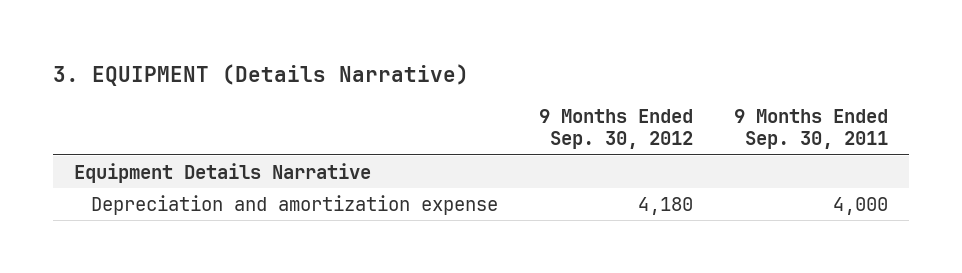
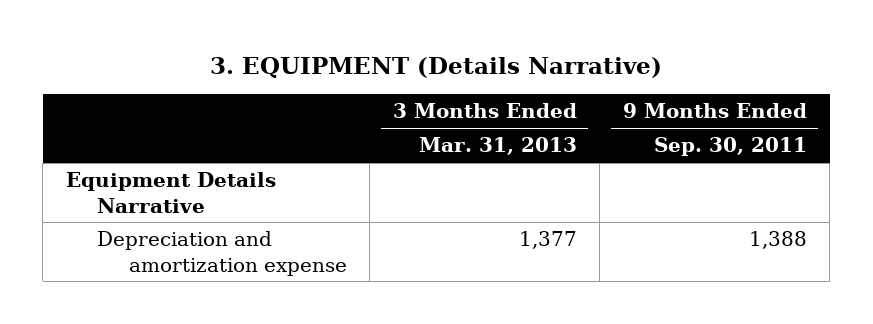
- | 9 Months Ended Sep. 30, 2012 | 9 Months Ended Sep. 30, 2011
+ | 3 Months Ended Mar. 31, 2013 | 9 Months Ended Sep. 30, 2011
- Depreciation and amortization expense | 4,180 | 4,000
+ Depreciation and amortization expense | 1,377 | 1,388

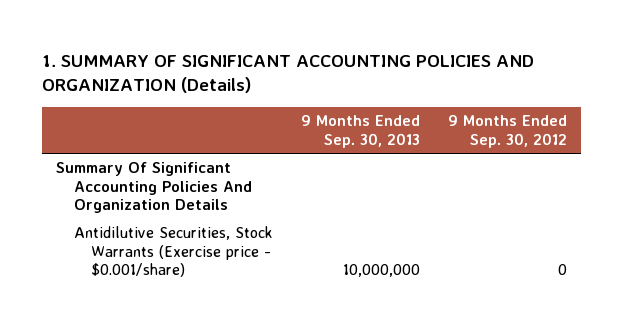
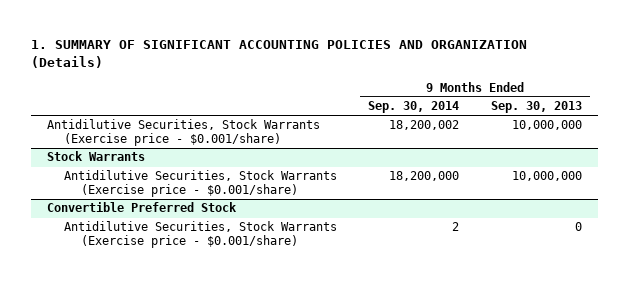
- | 9 Months Ended Sep. 30, 2013 | 9 Months Ended Sep. 30, 2012
+ | 9 Months Ended Sep. 30, 2014 | 9 Months Ended Sep. 30, 2013
- Summary Of Significant Accounting Policies And Organization Details
+ Stock Warrants
+ Antidilutive Securities, Stock Warrants (Exercise price - $0.001/share) | 18,200,000 | 10,000,000
+ Convertible Preferred Stock
+ Antidilutive Securities, Stock Warrants (Exercise price - $0.001/share) | 2 | 0

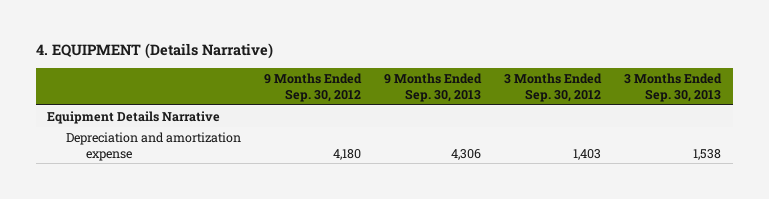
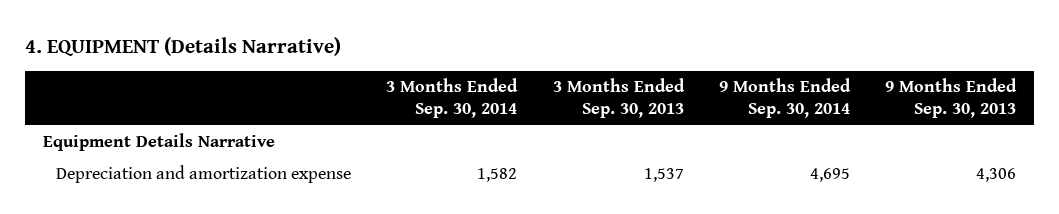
- | 9 Months Ended Sep. 30, 2012 | 9 Months Ended Sep. 30, 2013 | 3 Months Ended Sep. 30, 2012 | 3 Months Ended Sep. 30, 2013
+ | 3 Months Ended Sep. 30, 2014 | 3 Months Ended Sep. 30, 2013 | 9 Months Ended Sep. 30, 2014 | 9 Months Ended Sep. 30, 2013
- Depreciation and amortization expense | 4,180 | 4,306 | 1,403 | 1,538
+ Depreciation and amortization expense | 1,582 | 1,537 | 4,695 | 4,306

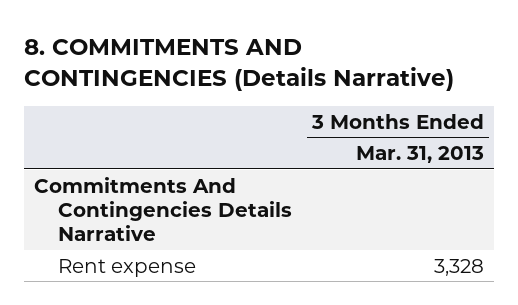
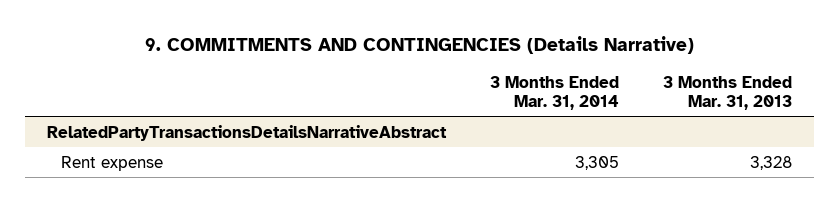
- 8. COMMITMENTS AND CONTINGENCIES (Details Narrative)
+ 9. COMMITMENTS AND CONTINGENCIES (Details Narrative)
- | 3 Months Ended Mar. 31, 2013
+ | 3 Months Ended Mar. 31, 2014 | 3 Months Ended Mar. 31, 2013
- Commitments And Contingencies Details Narrative
+ RelatedPartyTransactionsDetailsNarrativeAbstract

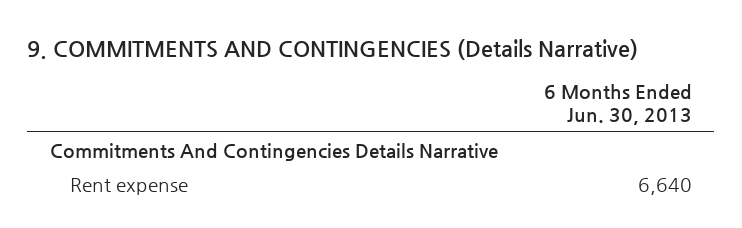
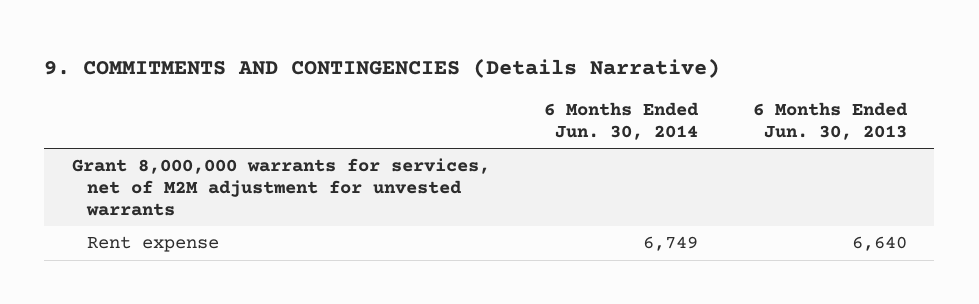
- | 6 Months Ended Jun. 30, 2013
+ | 6 Months Ended Jun. 30, 2014 | 6 Months Ended Jun. 30, 2013
- Commitments And Contingencies Details Narrative
+ Grant 8,000,000 warrants for services, net of M2M adjustment for unvested warrants

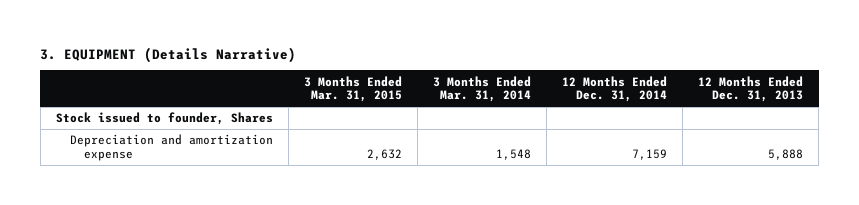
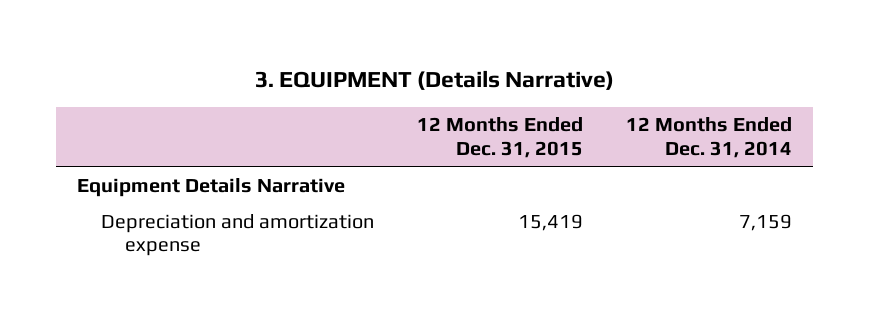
- | 3 Months Ended Mar. 31, 2015 | 3 Months Ended Mar. 31, 2014 | 12 Months Ended Dec. 31, 2014 | 12 Months Ended Dec. 31, 2013
+ | 12 Months Ended Dec. 31, 2015 | 12 Months Ended Dec. 31, 2014
- Stock issued to founder, Shares
+ Equipment Details Narrative

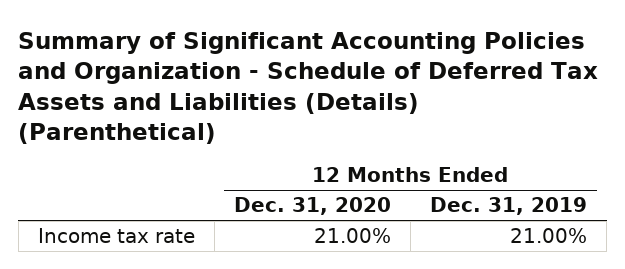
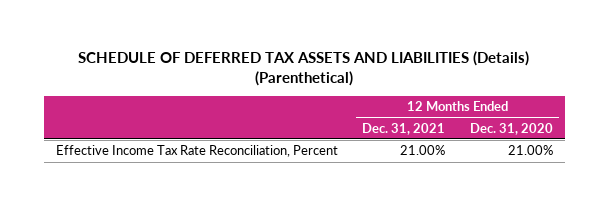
- Summary of Significant Accounting Policies and Organization - Schedule of Deferred Tax Assets and Liabilities (Details) (Parenthetical)
+ SCHEDULE OF DEFERRED TAX ASSETS AND LIABILITIES (Details) (Parenthetical)
- | 12 Months Ended Dec. 31, 2020 | 12 Months Ended Dec. 31, 2019
+ | 12 Months Ended Dec. 31, 2021 | 12 Months Ended Dec. 31, 2020
- Income tax rate | 21.00% | 21.00%
+ Effective Income Tax Rate Reconciliation, Percent | 21.00% | 21.00%

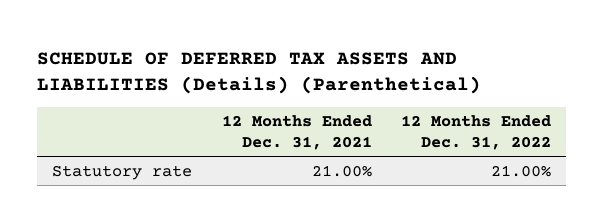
- | 12 Months Ended Dec. 31, 2021 | 12 Months Ended Dec. 31, 2020
+ | 12 Months Ended Dec. 31, 2021 | 12 Months Ended Dec. 31, 2022
- Effective Income Tax Rate Reconciliation, Percent | 21.00% | 21.00%
+ Statutory rate | 21.00% | 21.00%

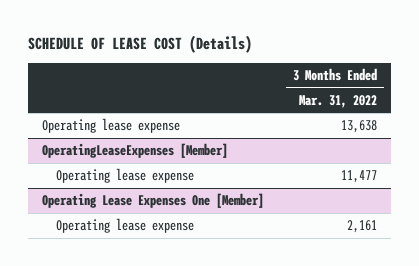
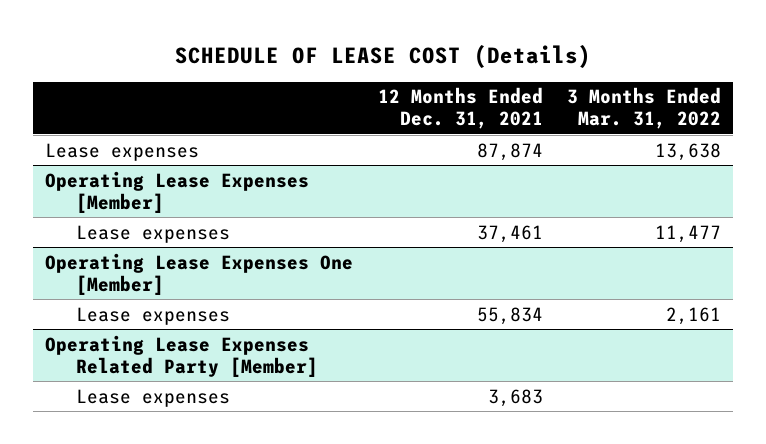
- | 3 Months Ended Mar. 31, 2022
+ | 12 Months Ended Dec. 31, 2021 | 3 Months Ended Mar. 31, 2022
- Operating lease expense | 13,638
- OperatingLeaseExpenses [Member]
- Operating lease expense | 11,477
+ Lease expenses | 87,874 | 13,638
+ Operating Lease Expenses [Member]
+ Lease expenses | 37,461 | 11,477
@ Operating Lease Expenses One [Member]
- Operating lease expense | 2,161
+ Lease expenses | 55,834 | 2,161
+ Operating Lease Expenses Related Party [Member]
+ Lease expenses | 3,683 |

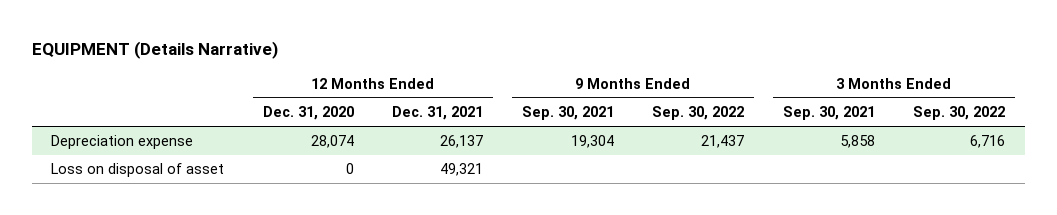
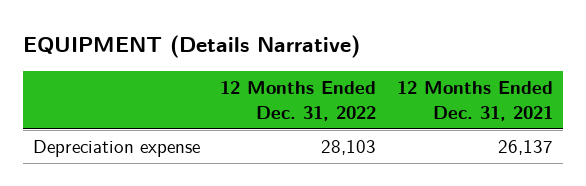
- | 12 Months Ended Dec. 31, 2020 | 12 Months Ended Dec. 31, 2021 | 9 Months Ended Sep. 30, 2021 | 9 Months Ended Sep. 30, 2022 | 3 Months Ended Sep. 30, 2021 | 3 Months Ended Sep. 30, 2022
+ | 12 Months Ended Dec. 31, 2022 | 12 Months Ended Dec. 31, 2021
- Loss on disposal of asset | 0 | 49,321 | | | |

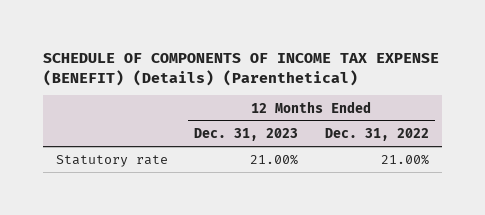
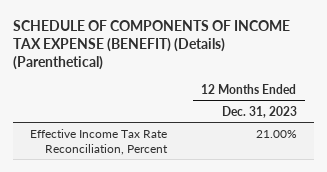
- | 12 Months Ended Dec. 31, 2023 | 12 Months Ended Dec. 31, 2022
+ | 12 Months Ended Dec. 31, 2023
- Statutory rate | 21.00% | 21.00%
+ Effective Income Tax Rate Reconciliation, Percent | 21.00%

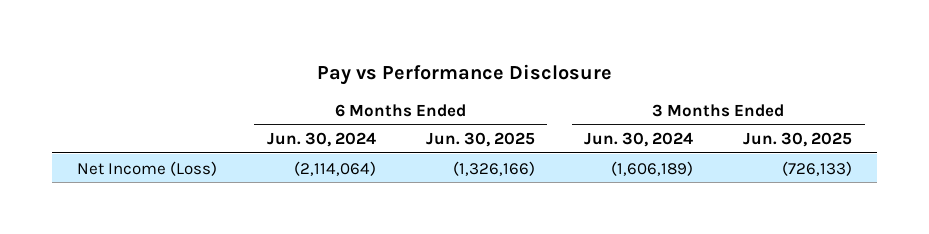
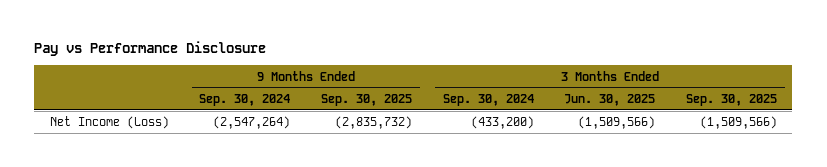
- | 6 Months Ended Jun. 30, 2024 | 6 Months Ended Jun. 30, 2025 | 3 Months Ended Jun. 30, 2024 | 3 Months Ended Jun. 30, 2025
+ | 9 Months Ended Sep. 30, 2024 | 9 Months Ended Sep. 30, 2025 | 3 Months Ended Sep. 30, 2024 | 3 Months Ended Jun. 30, 2025 | 3 Months Ended Sep. 30, 2025
- Net Income (Loss) | (2,114,064) | (1,326,166) | (1,606,189) | (726,133)
+ Net Income (Loss) | (2,547,264) | (2,835,732) | (433,200) | (1,509,566) | (1,509,566)

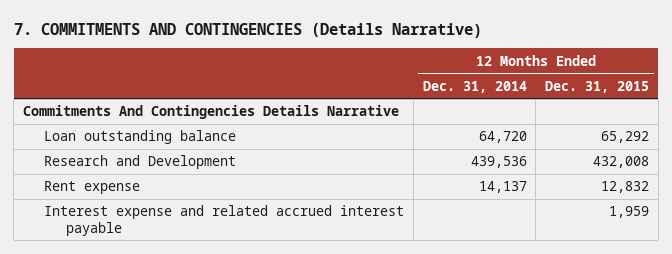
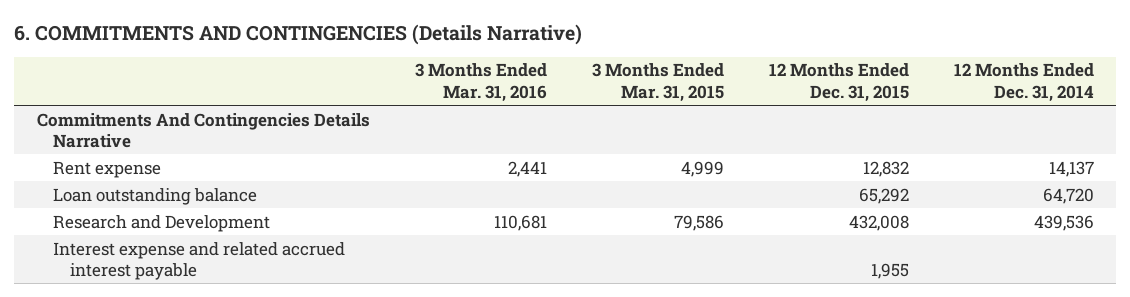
- 7. COMMITMENTS AND CONTINGENCIES (Details Narrative)
+ 6. COMMITMENTS AND CONTINGENCIES (Details Narrative)
- | 12 Months Ended Dec. 31, 2014 | 12 Months Ended Dec. 31, 2015
+ | 3 Months Ended Mar. 31, 2016 | 3 Months Ended Mar. 31, 2015 | 12 Months Ended Dec. 31, 2015 | 12 Months Ended Dec. 31, 2014
moved up: Rent expense | 2,441 | 4,999 | 12,832 | 14,137
- Interest expense and related accrued interest payable | | 1,959
+ Interest expense and related accrued interest payable | | | 1,955 |

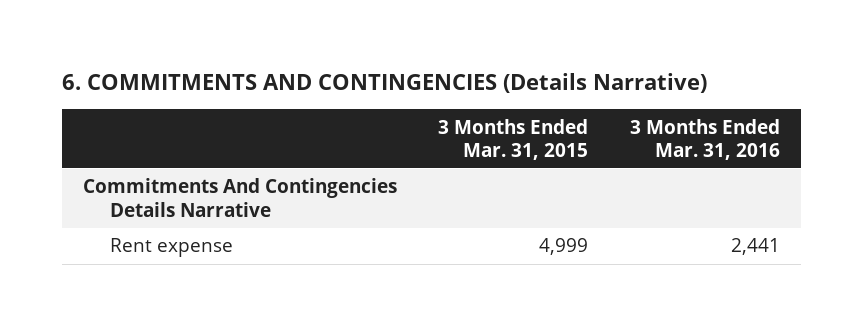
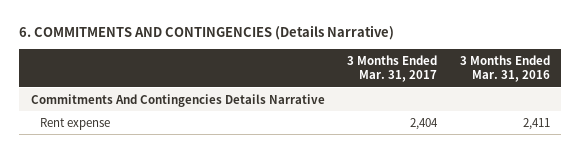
- | 3 Months Ended Mar. 31, 2015 | 3 Months Ended Mar. 31, 2016
+ | 3 Months Ended Mar. 31, 2017 | 3 Months Ended Mar. 31, 2016
- Rent expense | 4,999 | 2,441
+ Rent expense | 2,404 | 2,411

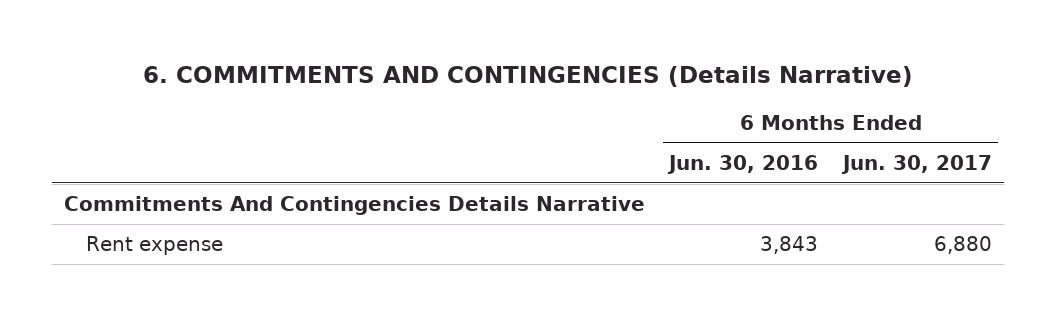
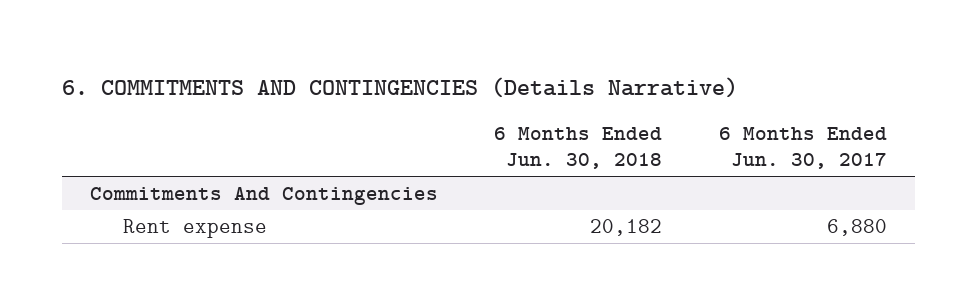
- | 6 Months Ended Jun. 30, 2016 | 6 Months Ended Jun. 30, 2017
+ | 6 Months Ended Jun. 30, 2018 | 6 Months Ended Jun. 30, 2017
- Commitments And Contingencies Details Narrative
+ Commitments And Contingencies

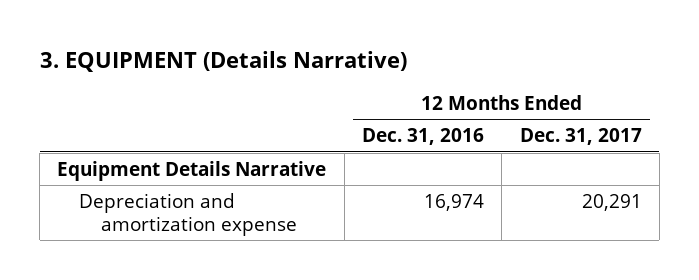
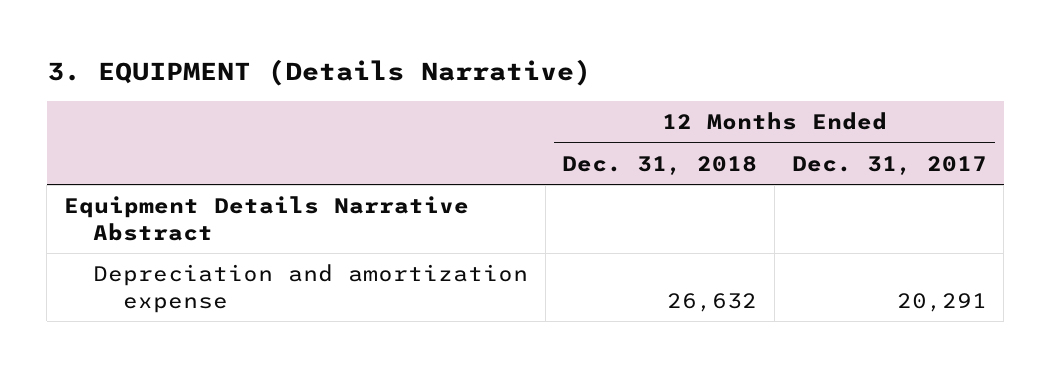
- | 12 Months Ended Dec. 31, 2016 | 12 Months Ended Dec. 31, 2017
+ | 12 Months Ended Dec. 31, 2018 | 12 Months Ended Dec. 31, 2017
- Equipment Details Narrative
+ Equipment Details Narrative Abstract

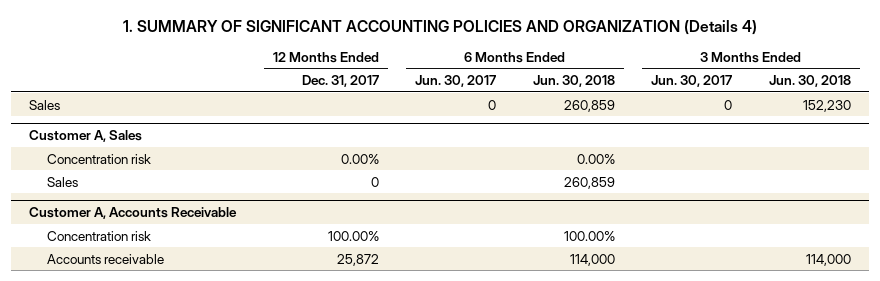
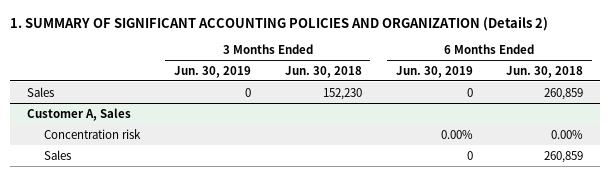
- 1. SUMMARY OF SIGNIFICANT ACCOUNTING POLICIES AND ORGANIZATION (Details 4)
+ 1. SUMMARY OF SIGNIFICANT ACCOUNTING POLICIES AND ORGANIZATION (Details 2)
- | 12 Months Ended Dec. 31, 2017 | 6 Months Ended Jun. 30, 2017 | 6 Months Ended Jun. 30, 2018 | 3 Months Ended Jun. 30, 2017 | 3 Months Ended Jun. 30, 2018
+ | 3 Months Ended Jun. 30, 2019 | 3 Months Ended Jun. 30, 2018 | 6 Months Ended Jun. 30, 2019 | 6 Months Ended Jun. 30, 2018
- Customer A, Accounts Receivable
- Concentration risk | 100.00% | | 100.00% | |
- Accounts receivable | 25,872 | | 114,000 | | 114,000

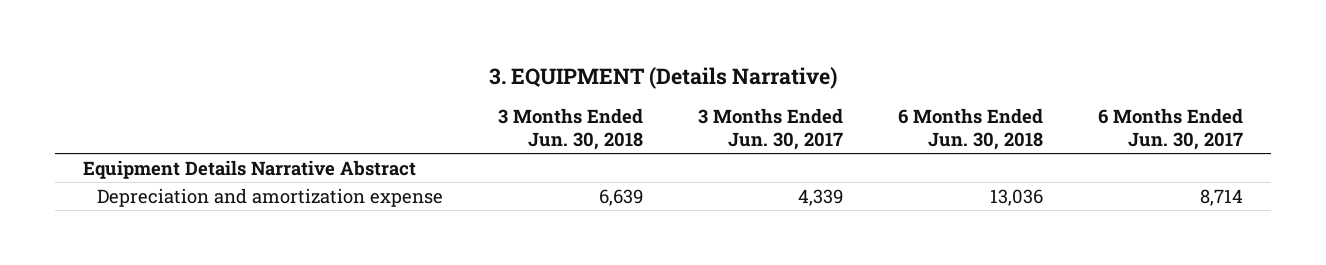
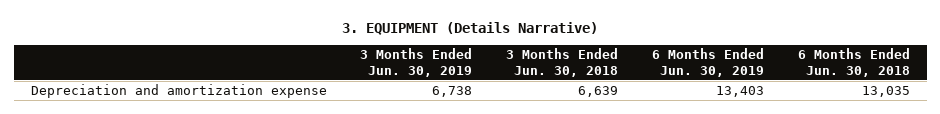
- | 3 Months Ended Jun. 30, 2018 | 3 Months Ended Jun. 30, 2017 | 6 Months Ended Jun. 30, 2018 | 6 Months Ended Jun. 30, 2017
+ | 3 Months Ended Jun. 30, 2019 | 3 Months Ended Jun. 30, 2018 | 6 Months Ended Jun. 30, 2019 | 6 Months Ended Jun. 30, 2018
- Equipment Details Narrative Abstract
- Depreciation and amortization expense | 6,639 | 4,339 | 13,036 | 8,714
+ Depreciation and amortization expense | 6,738 | 6,639 | 13,403 | 13,035

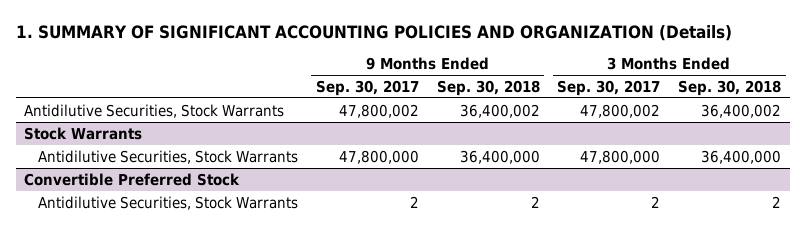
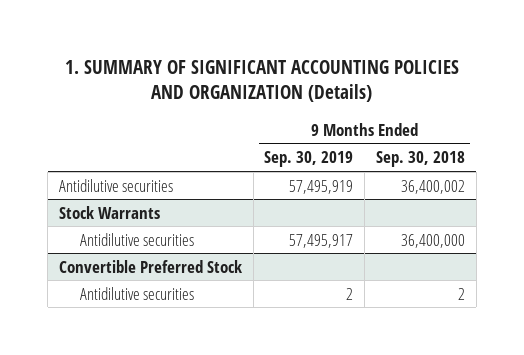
- | 9 Months Ended Sep. 30, 2017 | 9 Months Ended Sep. 30, 2018 | 3 Months Ended Sep. 30, 2017 | 3 Months Ended Sep. 30, 2018
+ | 9 Months Ended Sep. 30, 2019 | 9 Months Ended Sep. 30, 2018
- Antidilutive Securities, Stock Warrants | 47,800,002 | 36,400,002 | 47,800,002 | 36,400,002
+ Antidilutive securities | 57,495,919 | 36,400,002
@ Stock Warrants
- Antidilutive Securities, Stock Warrants | 47,800,000 | 36,400,000 | 47,800,000 | 36,400,000
+ Antidilutive securities | 57,495,917 | 36,400,000
@ Convertible Preferred Stock
- Antidilutive Securities, Stock Warrants | 2 | 2 | 2 | 2
+ Antidilutive securities | 2 | 2

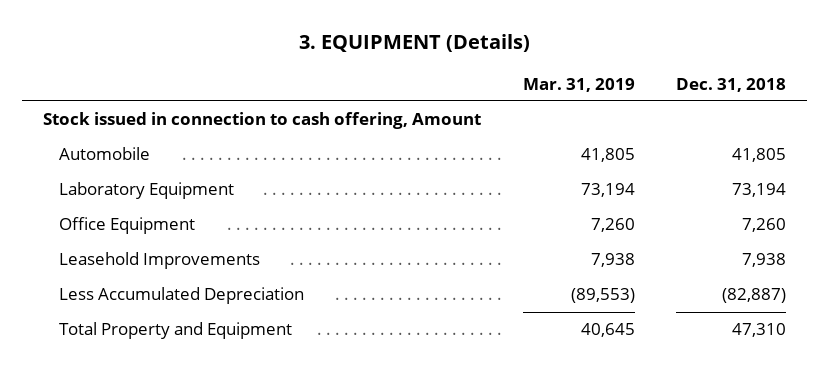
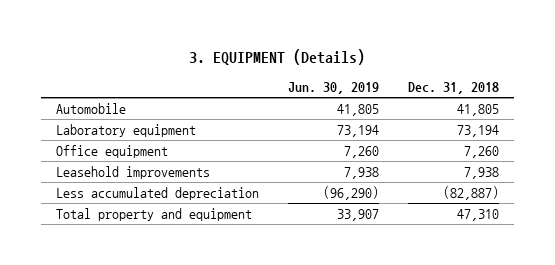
- | Mar. 31, 2019 | Dec. 31, 2018
+ | Jun. 30, 2019 | Dec. 31, 2018
- Stock issued in connection to cash offering, Amount
- Laboratory Equipment | 73,194 | 73,194
- Office Equipment | 7,260 | 7,260
- Leasehold Improvements | 7,938 | 7,938
- Less Accumulated Depreciation | (89,553) | (82,887)
- Total Property and Equipment | 40,645 | 47,310
+ Laboratory equipment | 73,194 | 73,194
+ Office equipment | 7,260 | 7,260
+ Leasehold improvements | 7,938 | 7,938
+ Less accumulated depreciation | (96,290) | (82,887)
+ Total property and equipment | 33,907 | 47,310

